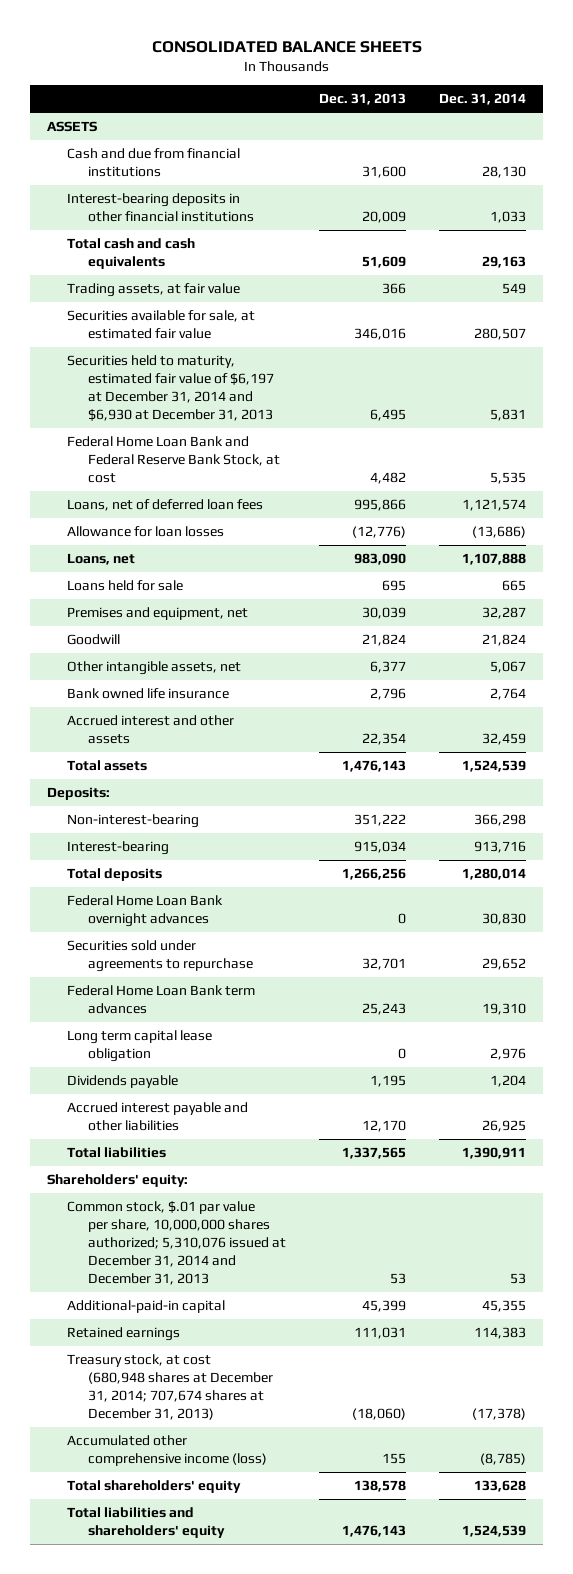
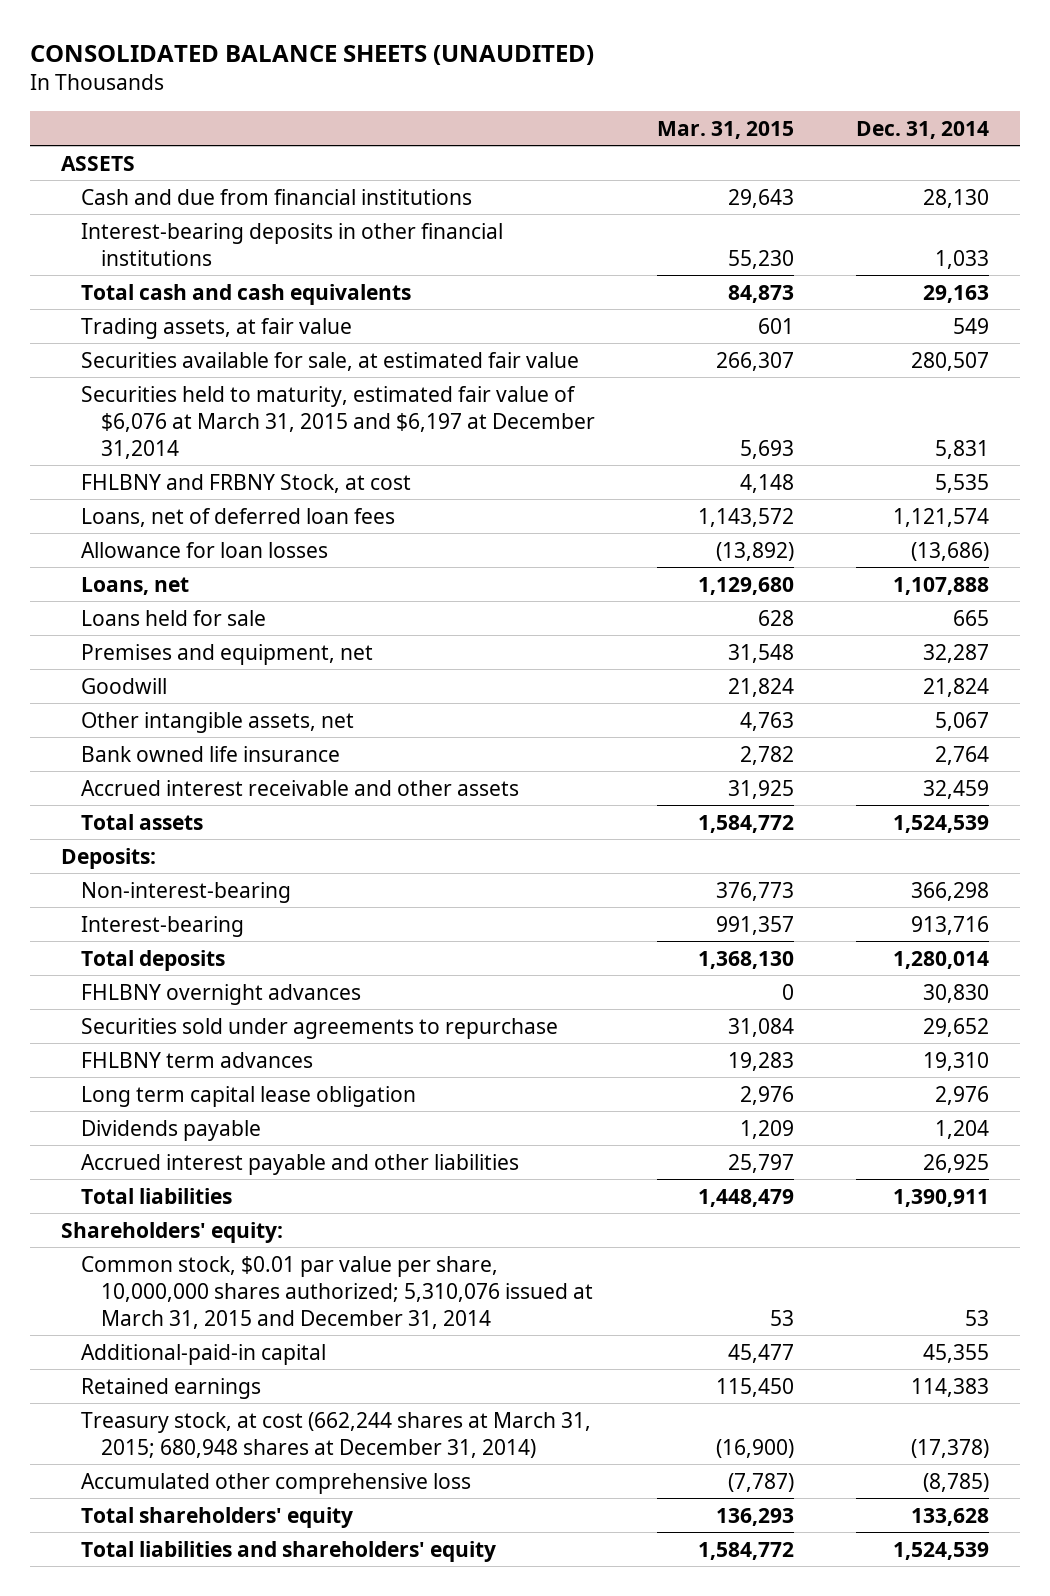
- CONSOLIDATED BALANCE SHEETS
+ CONSOLIDATED BALANCE SHEETS (UNAUDITED)
- | Dec. 31, 2013 | Dec. 31, 2014
+ | Mar. 31, 2015 | Dec. 31, 2014
- Securities held to maturity, estimated fair value of $6,197 at December 31, 2014 and $6,930 at December 31, 2013 | 6,495 | 5,831
- Federal Home Loan Bank and Federal Reserve Bank Stock, at cost | 4,482 | 5,535
+ Securities held to maturity, estimated fair value of $6,076 at March 31, 2015 and $6,197 at December 31,2014 | 5,693 | 5,831
+ FHLBNY and FRBNY Stock, at cost | 4,148 | 5,535
- Accrued interest and other assets | 22,354 | 32,459
+ Accrued interest receivable and other assets | 31,925 | 32,459
- Federal Home Loan Bank overnight advances | 0 | 30,830
+ FHLBNY overnight advances | 0 | 30,830
- Federal Home Loan Bank term advances | 25,243 | 19,310
+ FHLBNY term advances | 19,283 | 19,310
- Common stock, $.01 par value per share, 10,000,000 shares authorized; 5,310,076 issued at December 31, 2014 and December 31, 2013 | 53 | 53
+ Common stock, $0.01 par value per share, 10,000,000 shares authorized; 5,310,076 issued at March 31, 2015 and December 31, 2014 | 53 | 53
- Treasury stock, at cost (680,948 shares at December 31, 2014; 707,674 shares at December 31, 2013) | (18,060) | (17,378)
- Accumulated other comprehensive income (loss) | 155 | (8,785)
+ Treasury stock, at cost (662,244 shares at March 31, 2015; 680,948 shares at December 31, 2014) | (16,900) | (17,378)
+ Accumulated other comprehensive loss | (7,787) | (8,785)

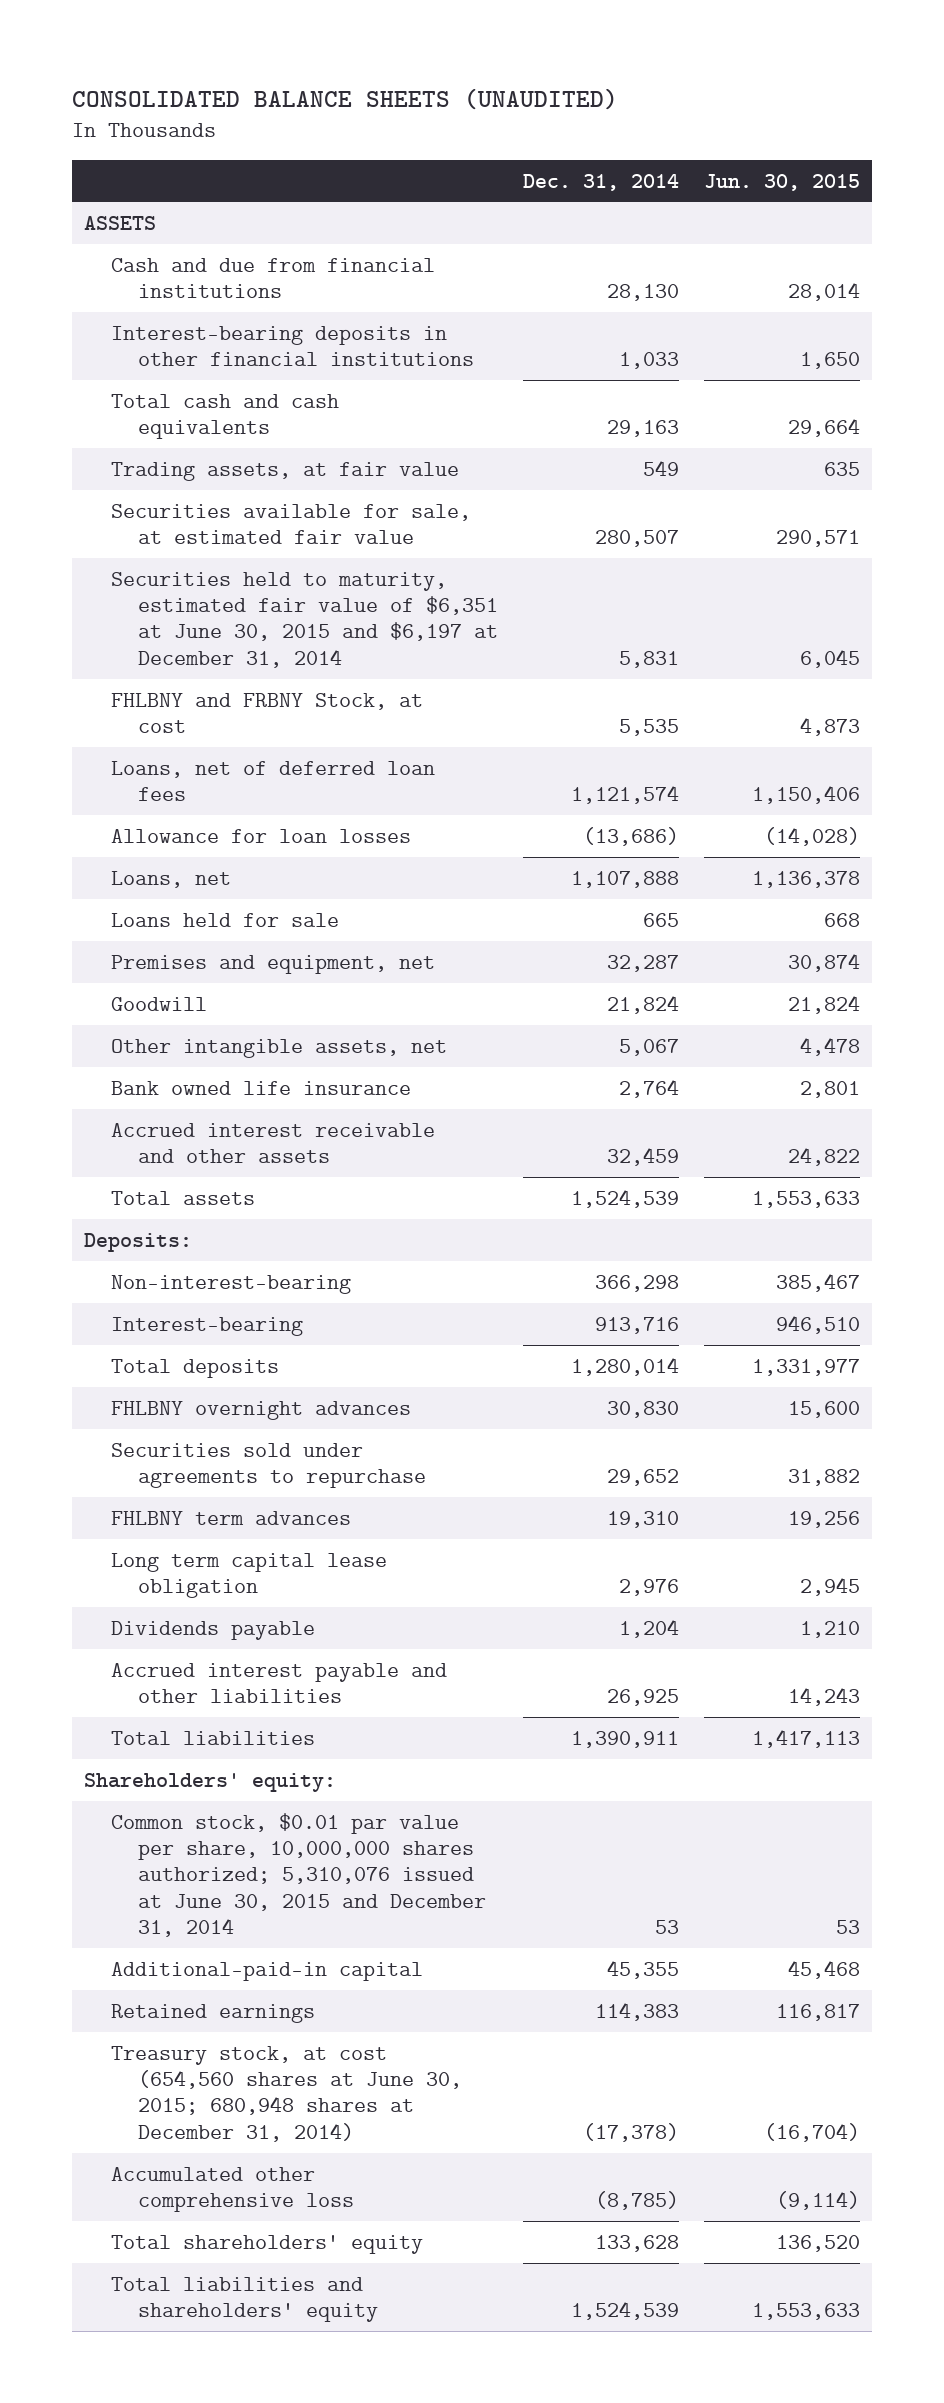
- | Mar. 31, 2015 | Dec. 31, 2014
+ | Dec. 31, 2014 | Jun. 30, 2015
- Securities held to maturity, estimated fair value of $6,076 at March 31, 2015 and $6,197 at December 31,2014 | 5,693 | 5,831
+ Securities held to maturity, estimated fair value of $6,351 at June 30, 2015 and $6,197 at December 31, 2014 | 5,831 | 6,045
- Common stock, $0.01 par value per share, 10,000,000 shares authorized; 5,310,076 issued at March 31, 2015 and December 31, 2014 | 53 | 53
+ Common stock, $0.01 par value per share, 10,000,000 shares authorized; 5,310,076 issued at June 30, 2015 and December 31, 2014 | 53 | 53
- Treasury stock, at cost (662,244 shares at March 31, 2015; 680,948 shares at December 31, 2014) | (16,900) | (17,378)
+ Treasury stock, at cost (654,560 shares at June 30, 2015; 680,948 shares at December 31, 2014) | (17,378) | (16,704)

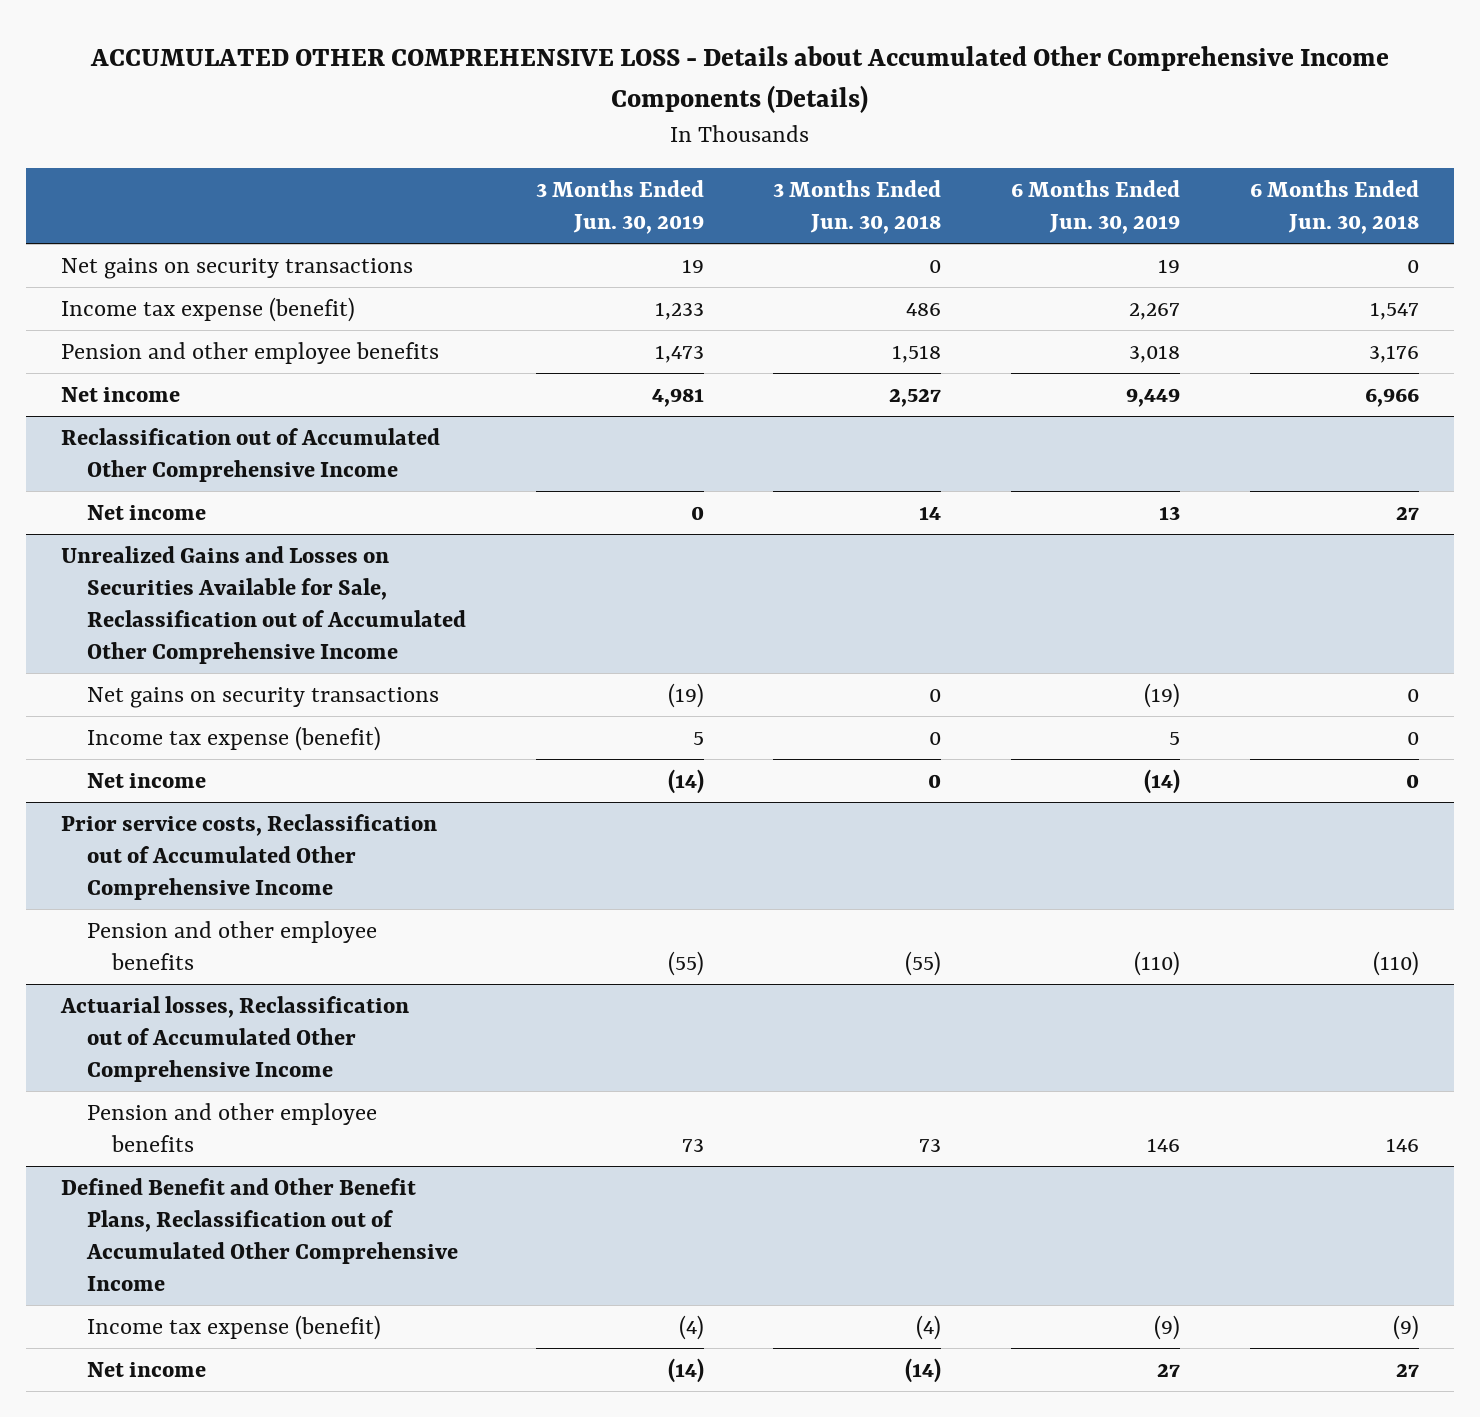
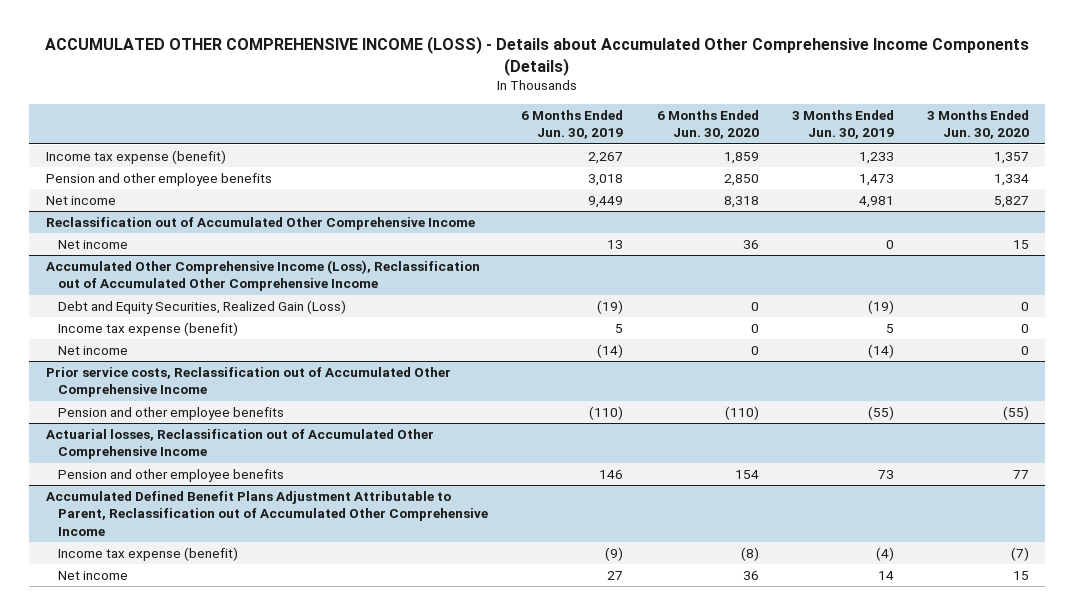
- ACCUMULATED OTHER COMPREHENSIVE LOSS - Details about Accumulated Other Comprehensive Income Components (Details)
+ ACCUMULATED OTHER COMPREHENSIVE INCOME (LOSS) - Details about Accumulated Other Comprehensive Income Components (Details)
- | 3 Months Ended Jun. 30, 2019 | 3 Months Ended Jun. 30, 2018 | 6 Months Ended Jun. 30, 2019 | 6 Months Ended Jun. 30, 2018
+ | 6 Months Ended Jun. 30, 2019 | 6 Months Ended Jun. 30, 2020 | 3 Months Ended Jun. 30, 2019 | 3 Months Ended Jun. 30, 2020
- Net gains on security transactions | 19 | 0 | 19 | 0
- Unrealized Gains and Losses on Securities Available for Sale, Reclassification out of Accumulated Other Comprehensive Income
- Net gains on security transactions | (19) | 0 | (19) | 0
+ Accumulated Other Comprehensive Income (Loss), Reclassification out of Accumulated Other Comprehensive Income
+ Debt and Equity Securities, Realized Gain (Loss) | (19) | 0 | (19) | 0
- Defined Benefit and Other Benefit Plans, Reclassification out of Accumulated Other Comprehensive Income
+ Accumulated Defined Benefit Plans Adjustment Attributable to Parent, Reclassification out of Accumulated Other Comprehensive Income
- Net income | (14) | (14) | 27 | 27
+ Net income | 27 | 36 | 14 | 15

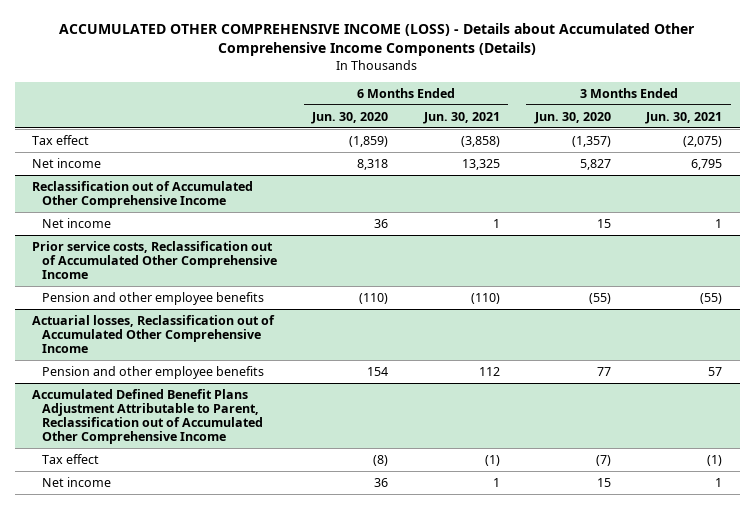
- | 6 Months Ended Jun. 30, 2019 | 6 Months Ended Jun. 30, 2020 | 3 Months Ended Jun. 30, 2019 | 3 Months Ended Jun. 30, 2020
+ | 6 Months Ended Jun. 30, 2020 | 6 Months Ended Jun. 30, 2021 | 3 Months Ended Jun. 30, 2020 | 3 Months Ended Jun. 30, 2021
- Income tax expense (benefit) | 2,267 | 1,859 | 1,233 | 1,357
- Pension and other employee benefits | 3,018 | 2,850 | 1,473 | 1,334
+ Tax effect | (1,859) | (3,858) | (1,357) | (2,075)
- Accumulated Other Comprehensive Income (Loss), Reclassification out of Accumulated Other Comprehensive Income
- Debt and Equity Securities, Realized Gain (Loss) | (19) | 0 | (19) | 0
- Income tax expense (benefit) | 5 | 0 | 5 | 0
- Net income | (14) | 0 | (14) | 0
@ Accumulated Defined Benefit Plans Adjustment Attributable to Parent, Reclassification out of Accumulated Other Comprehensive Income
- Income tax expense (benefit) | (9) | (8) | (4) | (7)
+ Tax effect | (8) | (1) | (7) | (1)

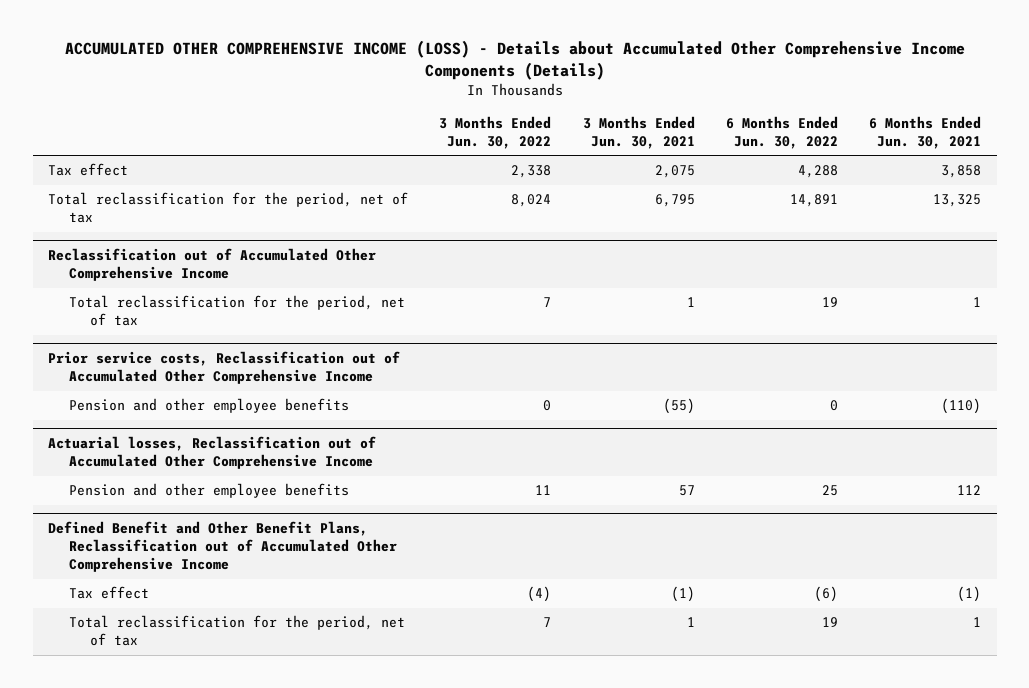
- | 6 Months Ended Jun. 30, 2020 | 6 Months Ended Jun. 30, 2021 | 3 Months Ended Jun. 30, 2020 | 3 Months Ended Jun. 30, 2021
+ | 3 Months Ended Jun. 30, 2022 | 3 Months Ended Jun. 30, 2021 | 6 Months Ended Jun. 30, 2022 | 6 Months Ended Jun. 30, 2021
- Tax effect | (1,859) | (3,858) | (1,357) | (2,075)
- Net income | 8,318 | 13,325 | 5,827 | 6,795
+ Tax effect | 2,338 | 2,075 | 4,288 | 3,858
+ Total reclassification for the period, net of tax | 8,024 | 6,795 | 14,891 | 13,325
@ Reclassification out of Accumulated Other Comprehensive Income
- Net income | 36 | 1 | 15 | 1
+ Total reclassification for the period, net of tax | 7 | 1 | 19 | 1
- Accumulated Defined Benefit Plans Adjustment Attributable to Parent, Reclassification out of Accumulated Other Comprehensive Income
+ Defined Benefit and Other Benefit Plans, Reclassification out of Accumulated Other Comprehensive Income
- Net income | 36 | 1 | 15 | 1
+ Total reclassification for the period, net of tax | 7 | 1 | 19 | 1

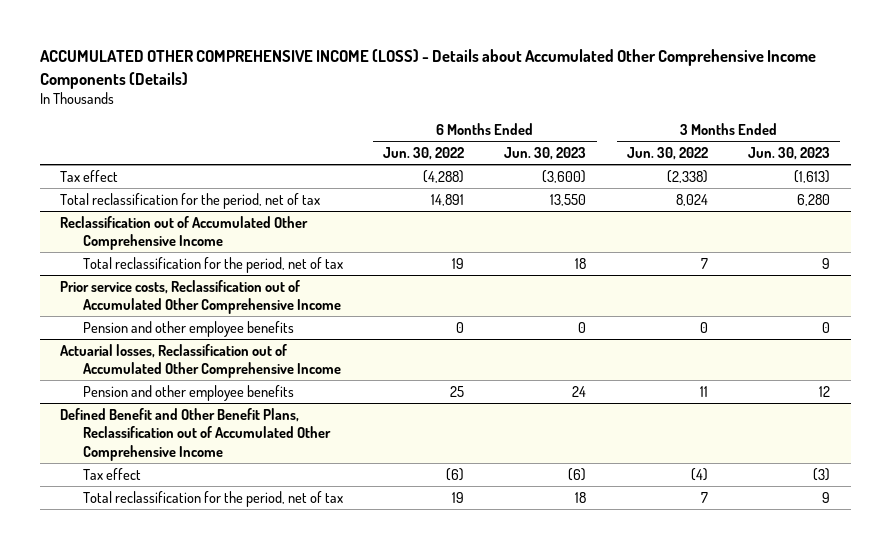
- | 3 Months Ended Jun. 30, 2022 | 3 Months Ended Jun. 30, 2021 | 6 Months Ended Jun. 30, 2022 | 6 Months Ended Jun. 30, 2021
+ | 6 Months Ended Jun. 30, 2022 | 6 Months Ended Jun. 30, 2023 | 3 Months Ended Jun. 30, 2022 | 3 Months Ended Jun. 30, 2023
- Tax effect | 2,338 | 2,075 | 4,288 | 3,858
+ Tax effect | (4,288) | (3,600) | (2,338) | (1,613)

